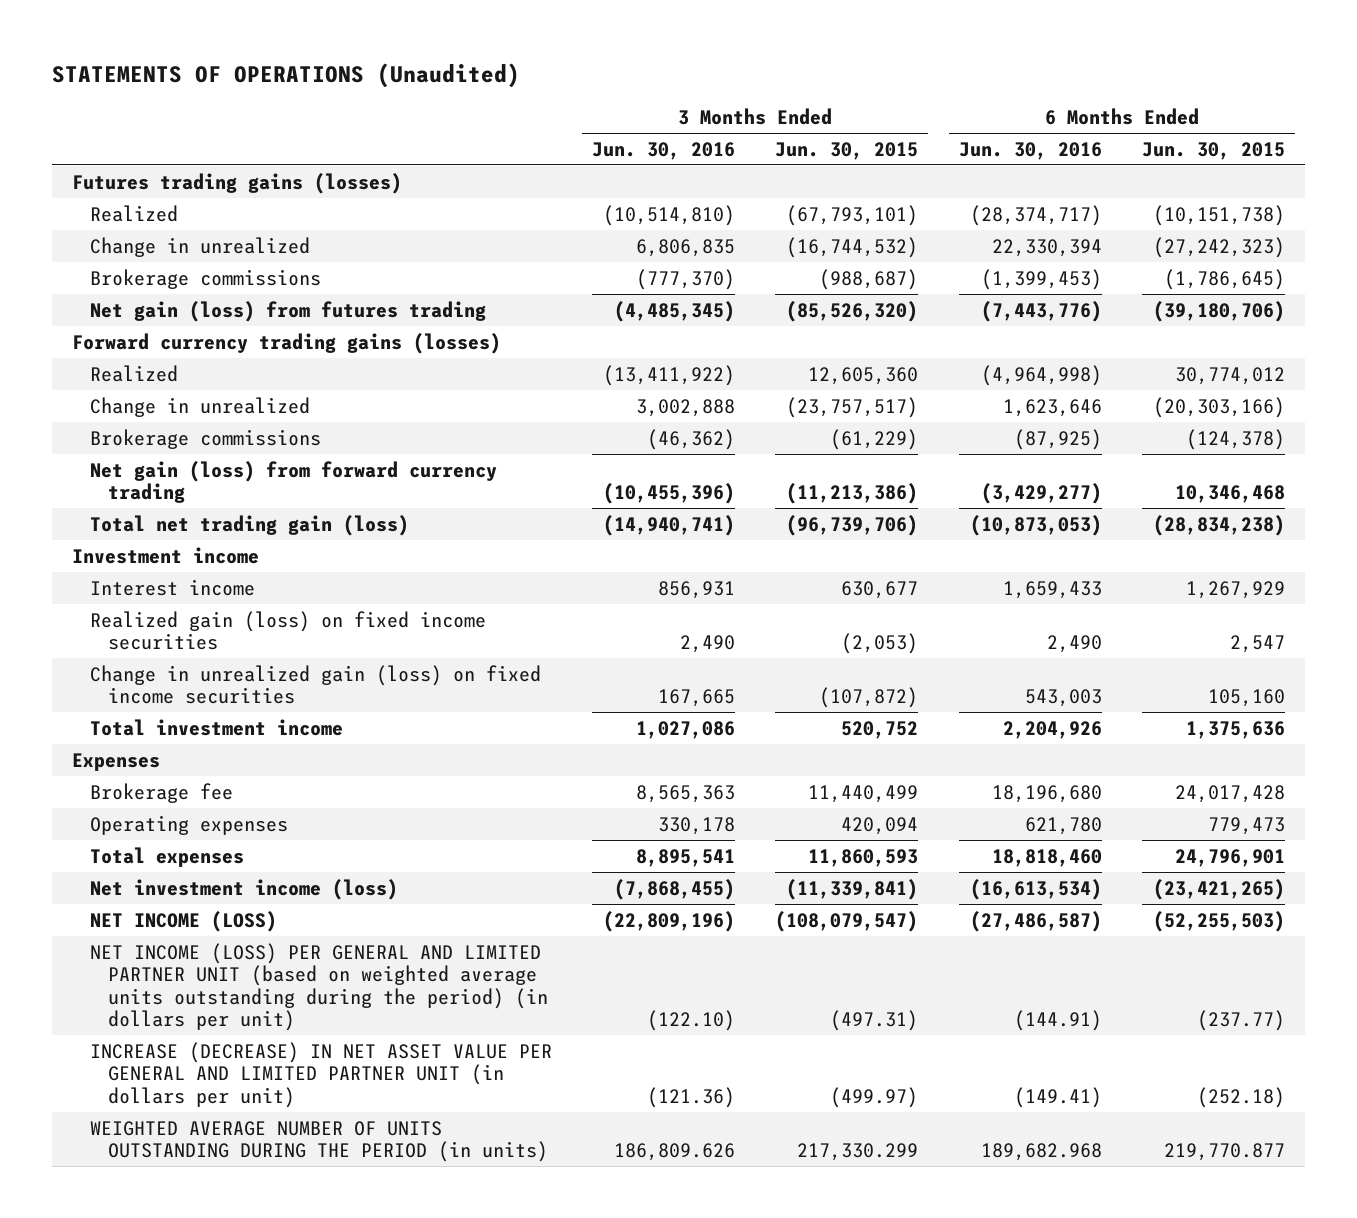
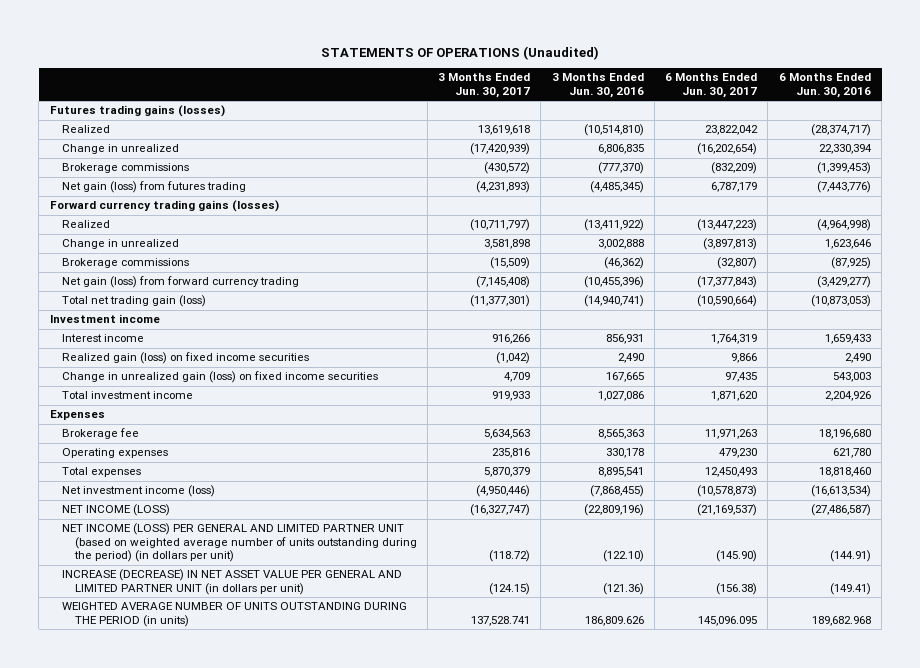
- | 3 Months Ended Jun. 30, 2016 | 3 Months Ended Jun. 30, 2015 | 6 Months Ended Jun. 30, 2016 | 6 Months Ended Jun. 30, 2015
+ | 3 Months Ended Jun. 30, 2017 | 3 Months Ended Jun. 30, 2016 | 6 Months Ended Jun. 30, 2017 | 6 Months Ended Jun. 30, 2016
- NET INCOME (LOSS) PER GENERAL AND LIMITED PARTNER UNIT (based on weighted average units outstanding during the period) (in dollars per unit) | (122.10) | (497.31) | (144.91) | (237.77)
+ NET INCOME (LOSS) PER GENERAL AND LIMITED PARTNER UNIT (based on weighted average number of units outstanding during the period) (in dollars per unit) | (118.72) | (122.10) | (145.90) | (144.91)

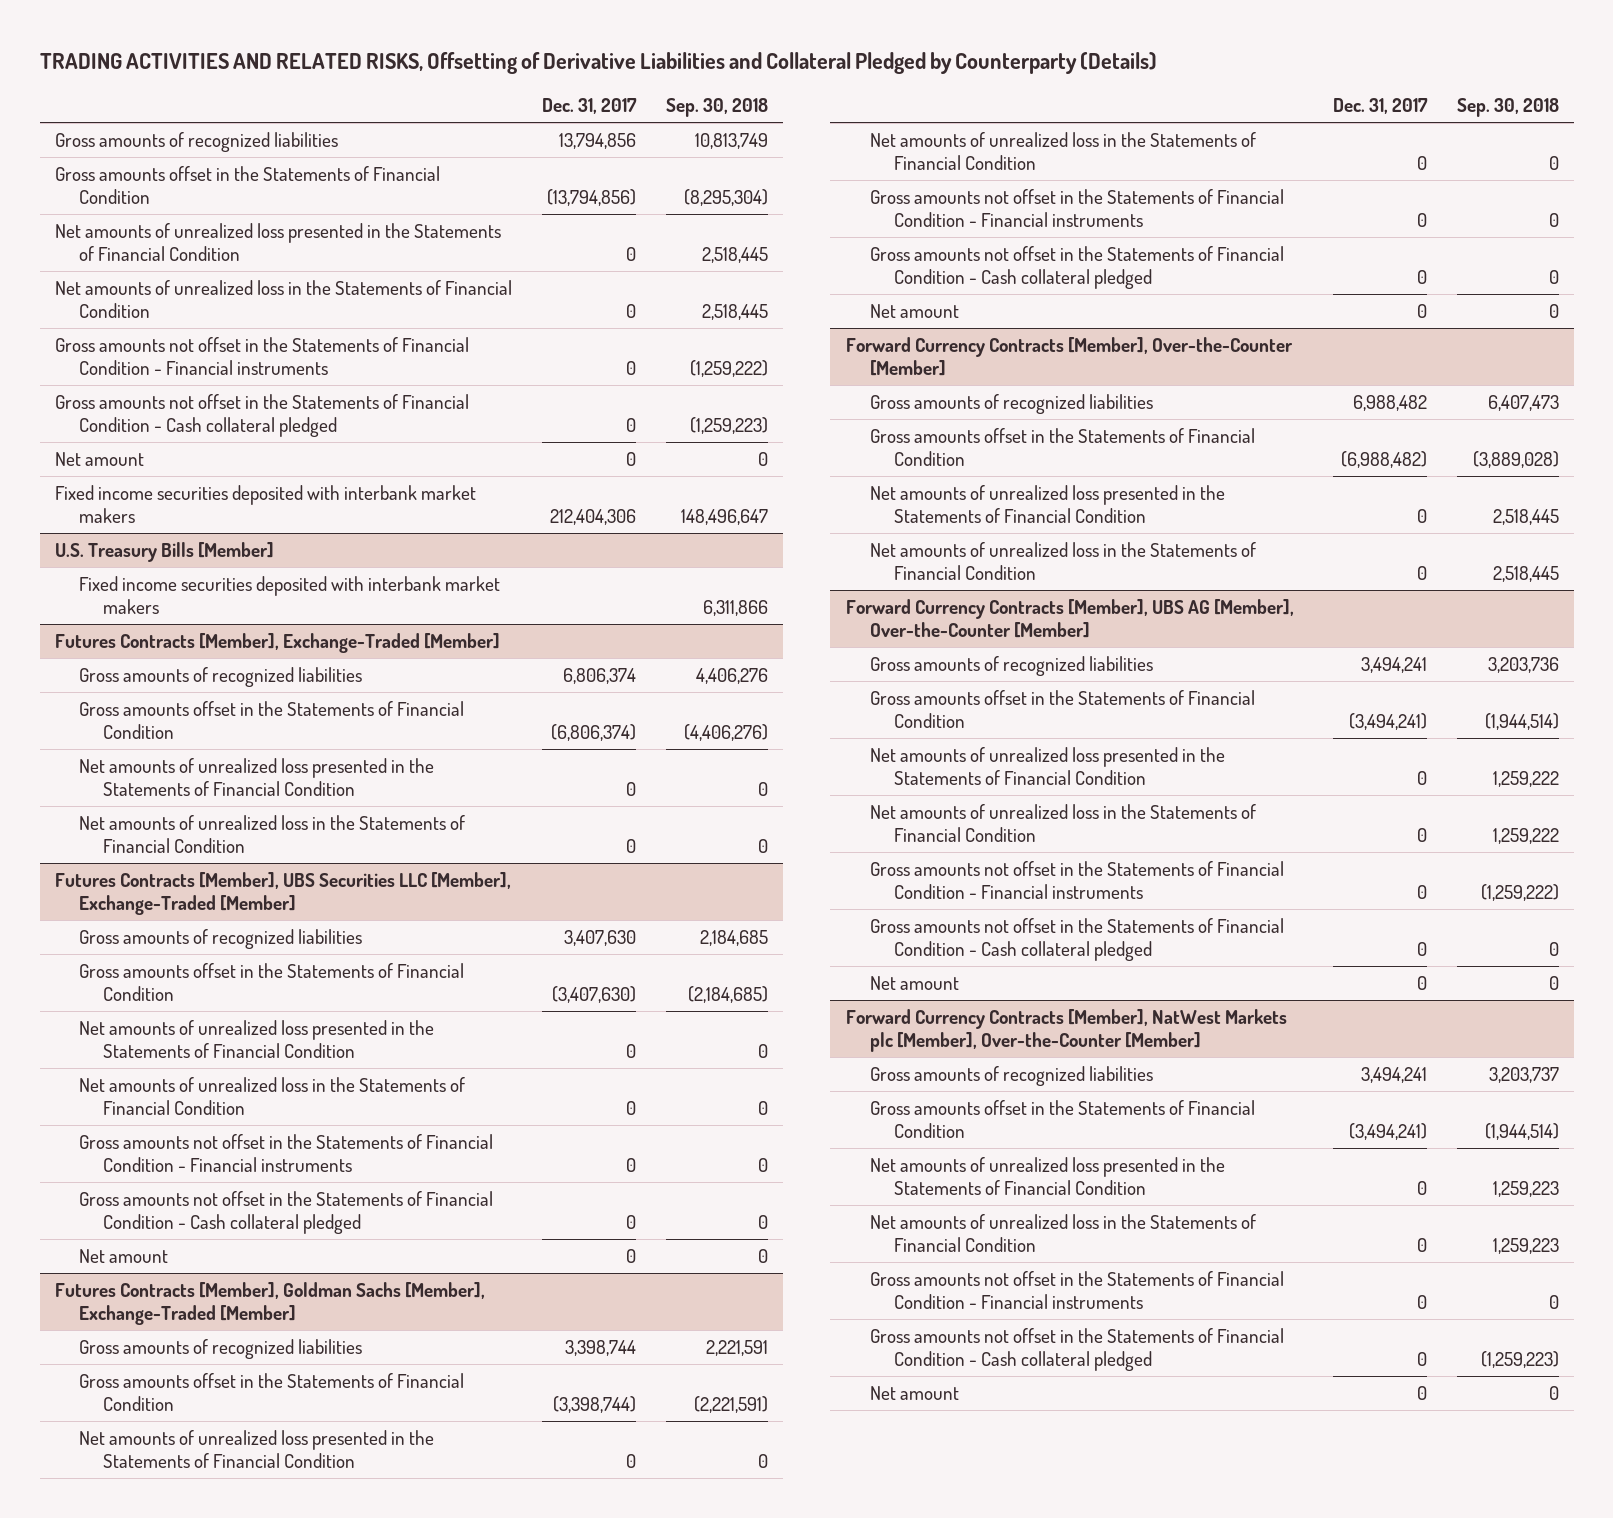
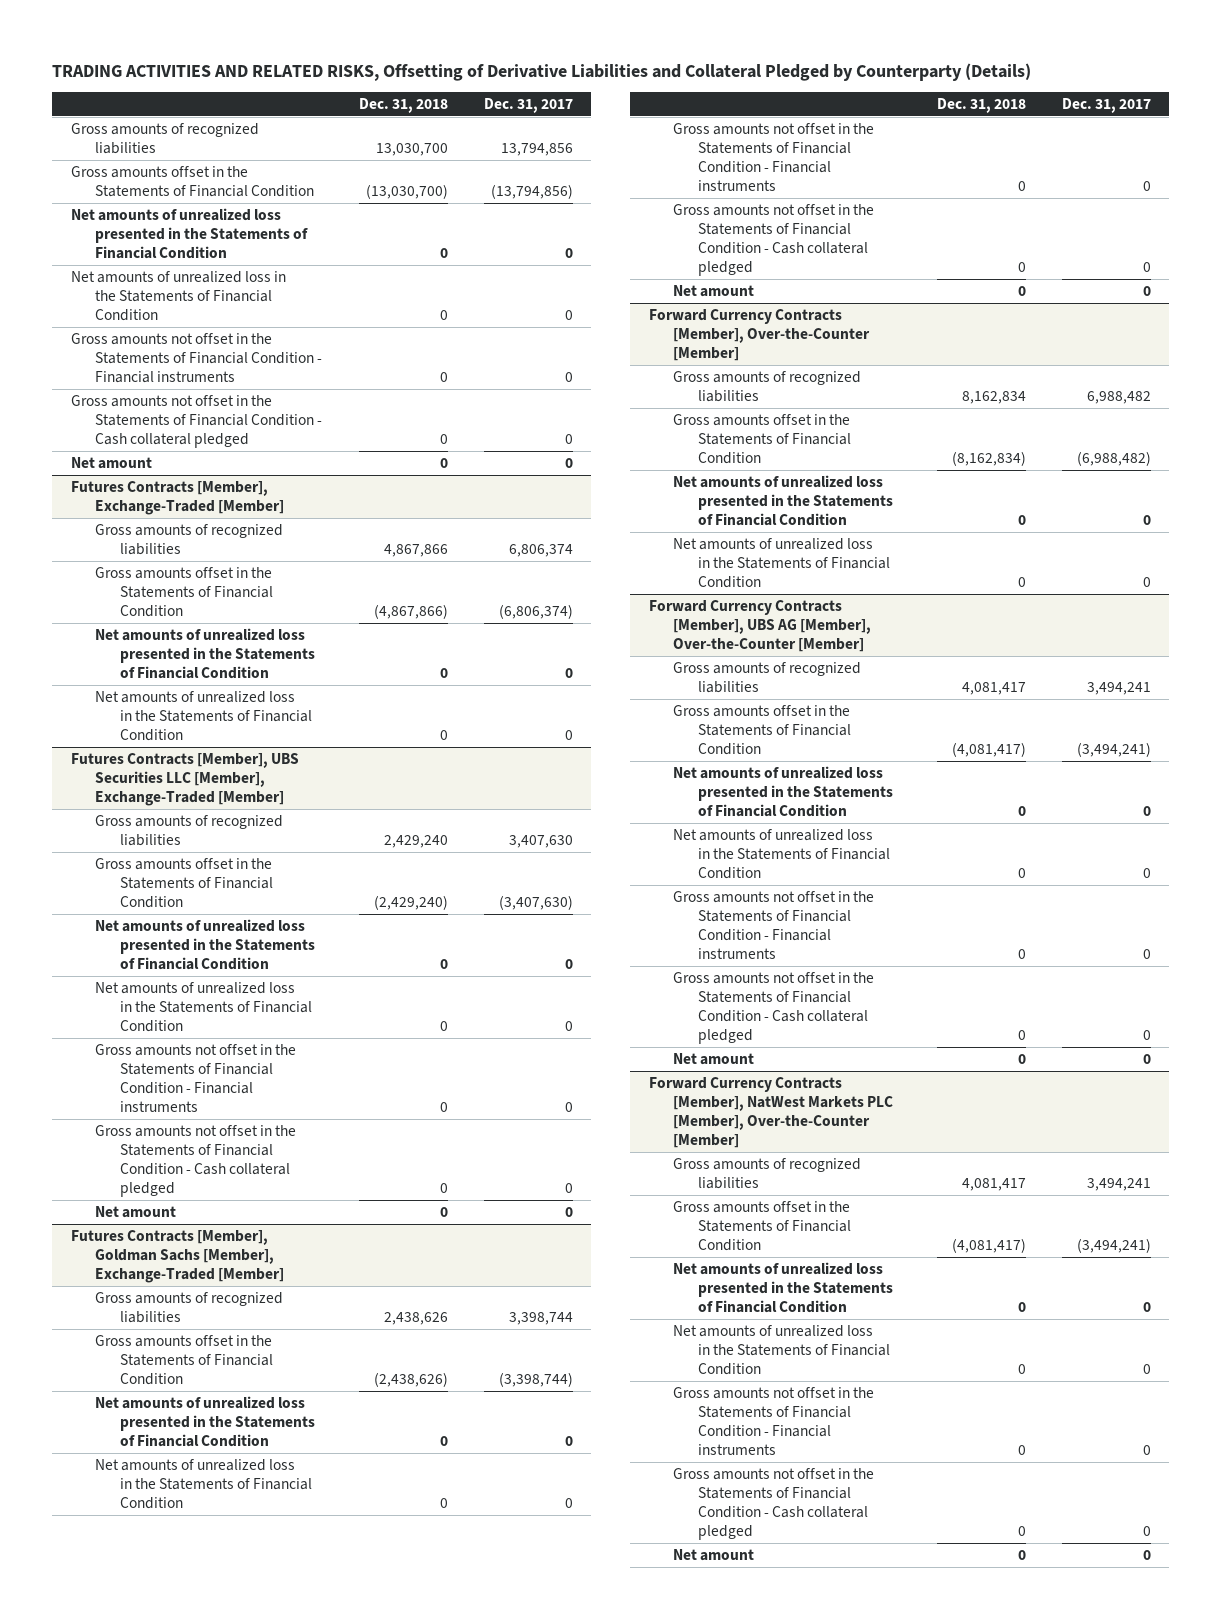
- | Dec. 31, 2017 | Sep. 30, 2018
+ | Dec. 31, 2018 | Dec. 31, 2017
- Fixed income securities deposited with interbank market makers | 212,404,306 | 148,496,647
- U.S. Treasury Bills [Member]
- Fixed income securities deposited with interbank market makers | | 6,311,866
- Forward Currency Contracts [Member], NatWest Markets plc [Member], Over-the-Counter [Member]
+ Forward Currency Contracts [Member], NatWest Markets PLC [Member], Over-the-Counter [Member]

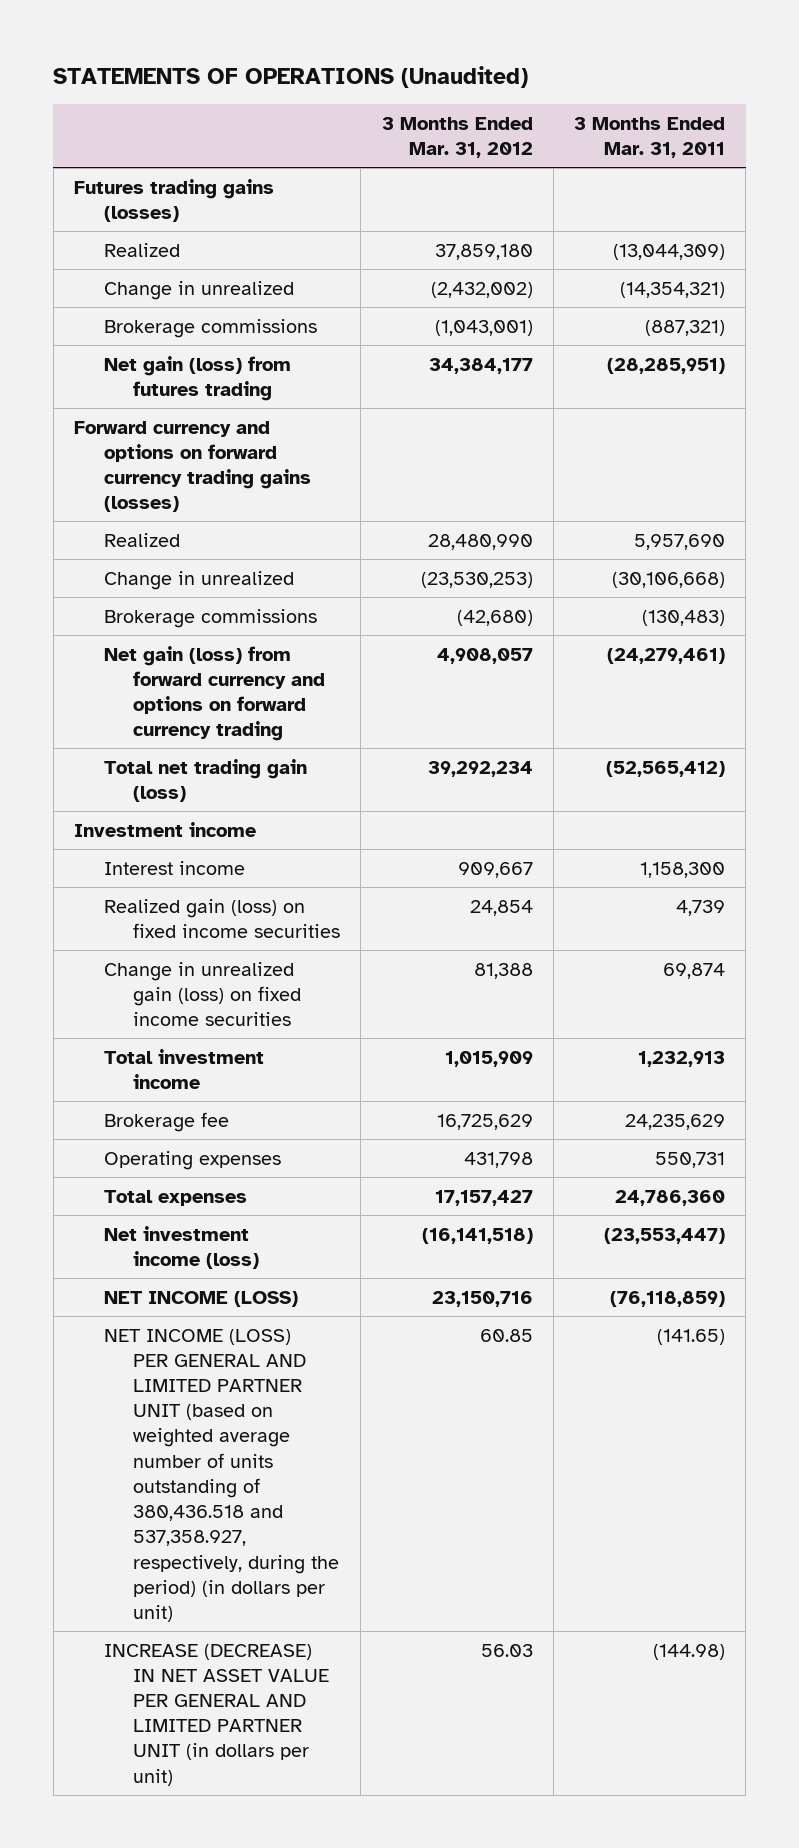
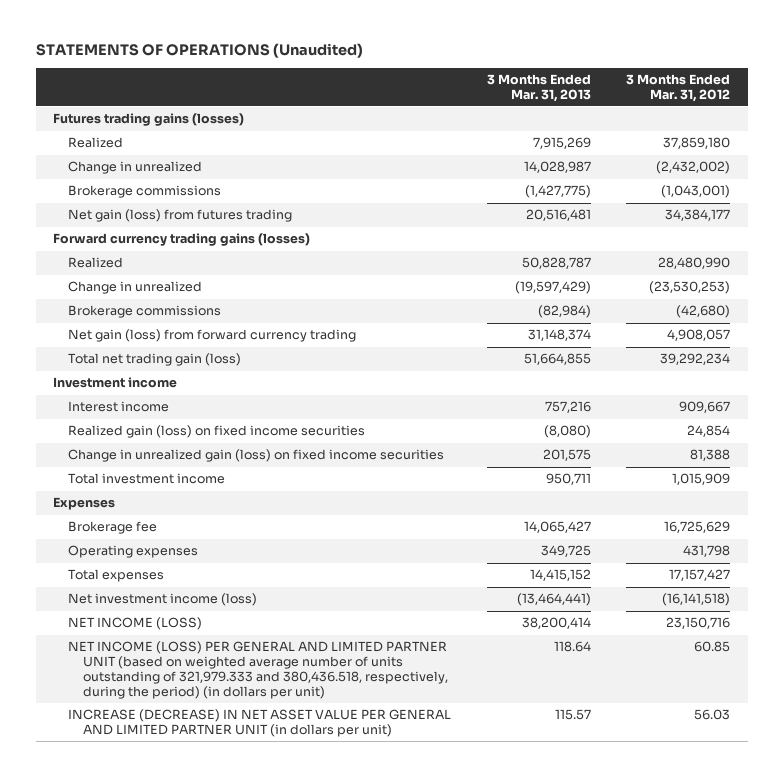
- | 3 Months Ended Mar. 31, 2012 | 3 Months Ended Mar. 31, 2011
+ | 3 Months Ended Mar. 31, 2013 | 3 Months Ended Mar. 31, 2012
- Forward currency and options on forward currency trading gains (losses)
+ Forward currency trading gains (losses)
- Net gain (loss) from forward currency and options on forward currency trading | 4,908,057 | (24,279,461)
+ Net gain (loss) from forward currency trading | 31,148,374 | 4,908,057
+ Expenses
- NET INCOME (LOSS) PER GENERAL AND LIMITED PARTNER UNIT (based on weighted average number of units outstanding of 380,436.518 and 537,358.927, respectively, during the period) (in dollars per unit) | 60.85 | (141.65)
+ NET INCOME (LOSS) PER GENERAL AND LIMITED PARTNER UNIT (based on weighted average number of units outstanding of 321,979.333 and 380,436.518, respectively, during the period) (in dollars per unit) | 118.64 | 60.85

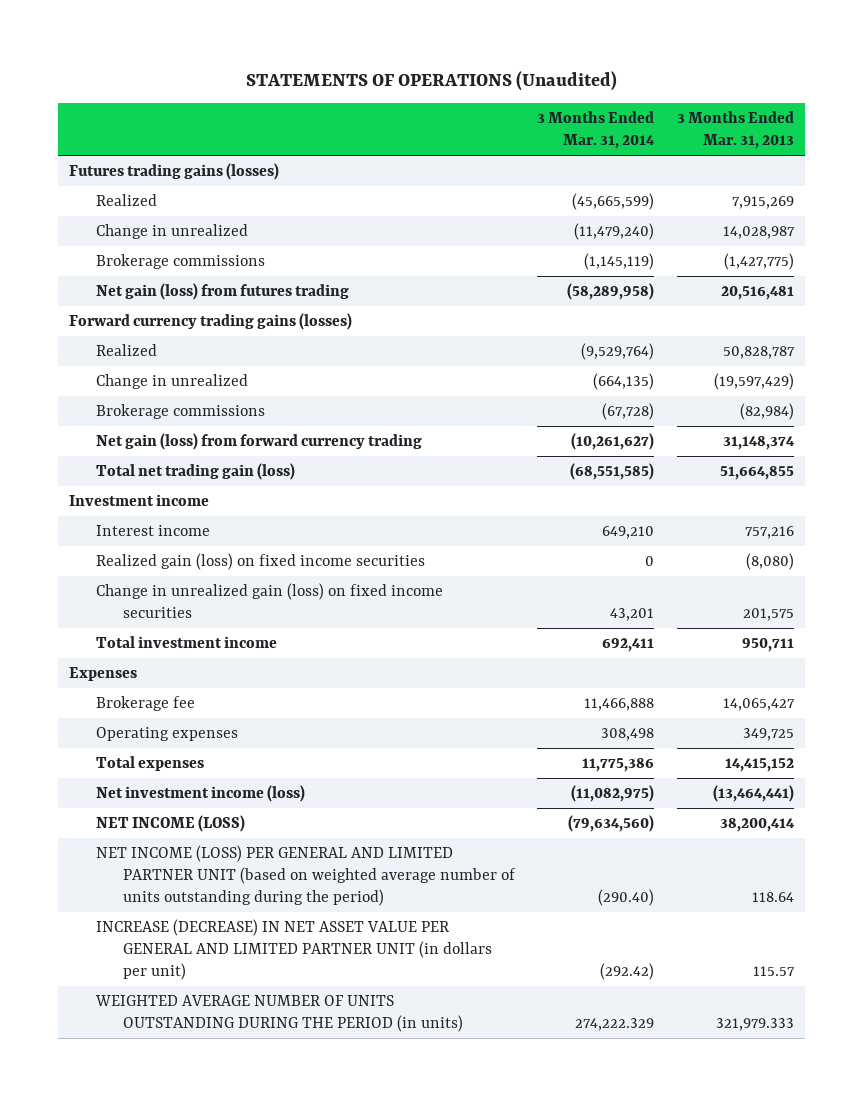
- | 3 Months Ended Mar. 31, 2013 | 3 Months Ended Mar. 31, 2012
+ | 3 Months Ended Mar. 31, 2014 | 3 Months Ended Mar. 31, 2013
- NET INCOME (LOSS) PER GENERAL AND LIMITED PARTNER UNIT (based on weighted average number of units outstanding of 321,979.333 and 380,436.518, respectively, during the period) (in dollars per unit) | 118.64 | 60.85
+ NET INCOME (LOSS) PER GENERAL AND LIMITED PARTNER UNIT (based on weighted average number of units outstanding during the period) | (290.40) | 118.64
+ WEIGHTED AVERAGE NUMBER OF UNITS OUTSTANDING DURING THE PERIOD (in units) | 274,222.329 | 321,979.333

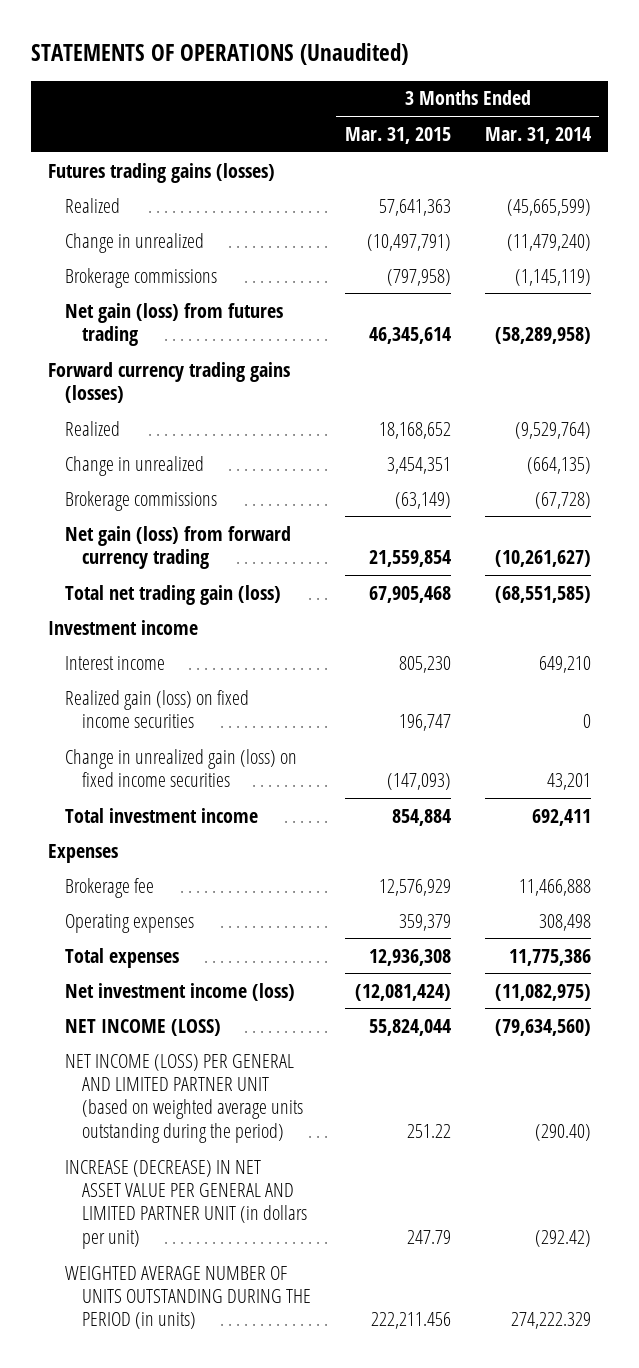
- | 3 Months Ended Mar. 31, 2014 | 3 Months Ended Mar. 31, 2013
+ | 3 Months Ended Mar. 31, 2015 | 3 Months Ended Mar. 31, 2014
- NET INCOME (LOSS) PER GENERAL AND LIMITED PARTNER UNIT (based on weighted average number of units outstanding during the period) | (290.40) | 118.64
+ NET INCOME (LOSS) PER GENERAL AND LIMITED PARTNER UNIT (based on weighted average units outstanding during the period) | 251.22 | (290.40)

